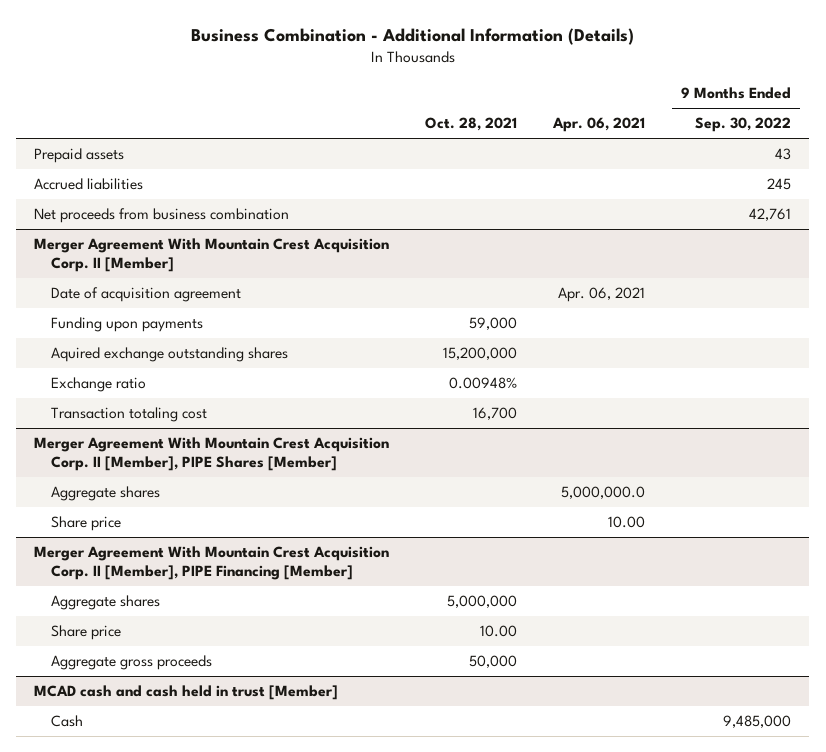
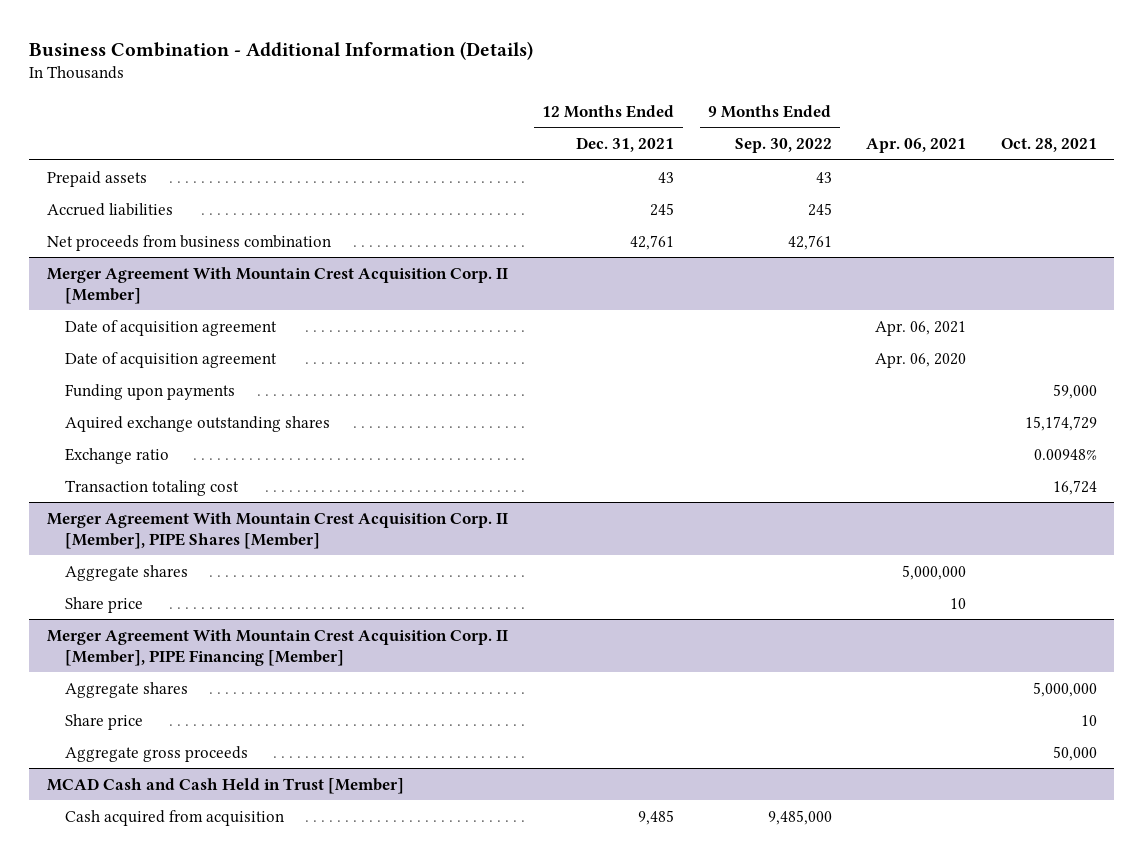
- | Oct. 28, 2021 | Apr. 06, 2021 | 9 Months Ended Sep. 30, 2022
+ | 12 Months Ended Dec. 31, 2021 | 9 Months Ended Sep. 30, 2022 | Apr. 06, 2021 | Oct. 28, 2021
@ Merger Agreement With Mountain Crest Acquisition Corp. II [Member]
+ Date of acquisition agreement | | | Apr. 06, 2020 |
- Aquired exchange outstanding shares | 15,200,000 | |
+ Aquired exchange outstanding shares | | | | 15,174,729
- Transaction totaling cost | 16,700 | |
+ Transaction totaling cost | | | | 16,724
@ Merger Agreement With Mountain Crest Acquisition Corp. II [Member], PIPE Shares [Member]
- Aggregate shares | | 5,000,000.0 |
- Share price | | 10.00 |
+ Aggregate shares | | | 5,000,000 |
+ Share price | | | 10 |
@ Merger Agreement With Mountain Crest Acquisition Corp. II [Member], PIPE Financing [Member]
- Share price | 10.00 | |
+ Share price | | | | 10
- MCAD cash and cash held in trust [Member]
- Cash | | | 9,485,000
+ MCAD Cash and Cash Held in Trust [Member]
+ Cash acquired from acquisition | 9,485 | 9,485,000 | |

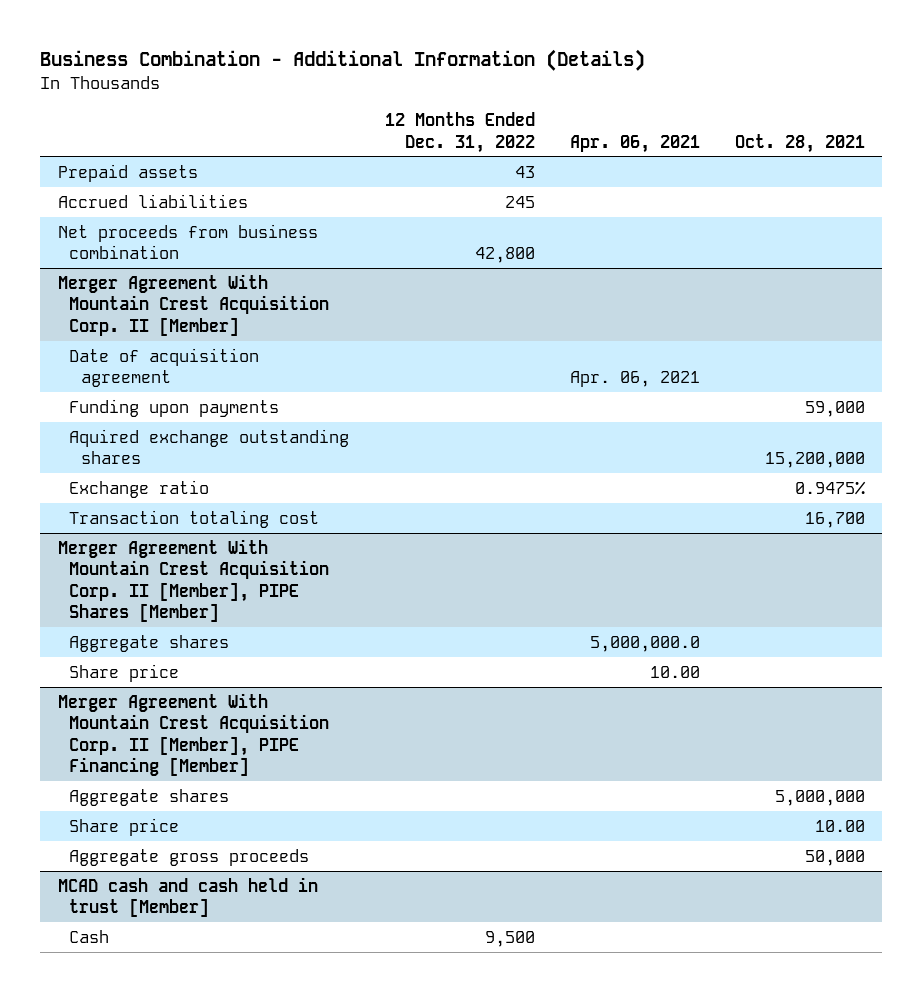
- | 12 Months Ended Dec. 31, 2021 | 9 Months Ended Sep. 30, 2022 | Apr. 06, 2021 | Oct. 28, 2021
+ | 12 Months Ended Dec. 31, 2022 | Apr. 06, 2021 | Oct. 28, 2021
@ Merger Agreement With Mountain Crest Acquisition Corp. II [Member]
- Date of acquisition agreement | | | Apr. 06, 2020 |
- Aquired exchange outstanding shares | | | | 15,174,729
- Exchange ratio | | | | 0.00948%
- Transaction totaling cost | | | | 16,724
+ Aquired exchange outstanding shares | | | 15,200,000
+ Exchange ratio | | | 0.9475%
+ Transaction totaling cost | | | 16,700
@ Merger Agreement With Mountain Crest Acquisition Corp. II [Member], PIPE Shares [Member]
- Aggregate shares | | | 5,000,000 |
- Share price | | | 10 |
+ Aggregate shares | | 5,000,000.0 |
+ Share price | | 10.00 |
@ Merger Agreement With Mountain Crest Acquisition Corp. II [Member], PIPE Financing [Member]
- Share price | | | | 10
+ Share price | | | 10.00
- MCAD Cash and Cash Held in Trust [Member]
- Cash acquired from acquisition | 9,485 | 9,485,000 | |
+ MCAD cash and cash held in trust [Member]
+ Cash | 9,500 | |

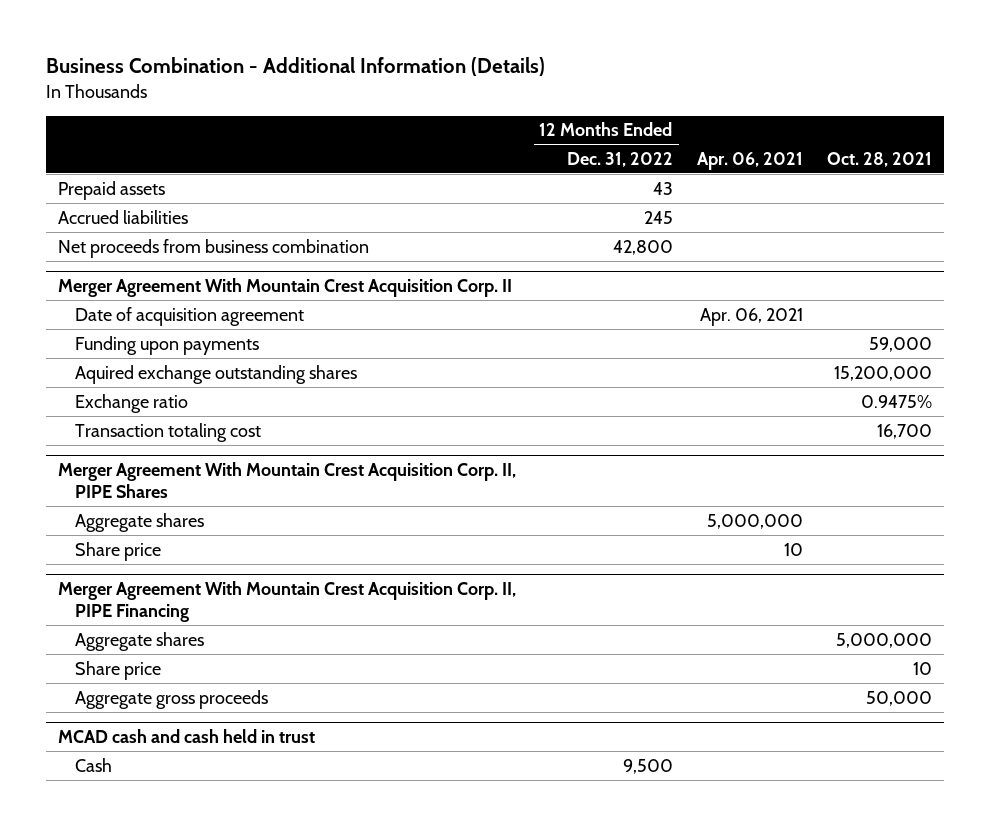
- Merger Agreement With Mountain Crest Acquisition Corp. II [Member]
+ Merger Agreement With Mountain Crest Acquisition Corp. II
- Merger Agreement With Mountain Crest Acquisition Corp. II [Member], PIPE Shares [Member]
- Aggregate shares | | 5,000,000.0 |
- Share price | | 10.00 |
- Merger Agreement With Mountain Crest Acquisition Corp. II [Member], PIPE Financing [Member]
+ Merger Agreement With Mountain Crest Acquisition Corp. II, PIPE Shares
+ Aggregate shares | | 5,000,000 |
+ Share price | | 10 |
+ Merger Agreement With Mountain Crest Acquisition Corp. II, PIPE Financing
- Share price | | | 10.00
+ Share price | | | 10
- MCAD cash and cash held in trust [Member]
+ MCAD cash and cash held in trust

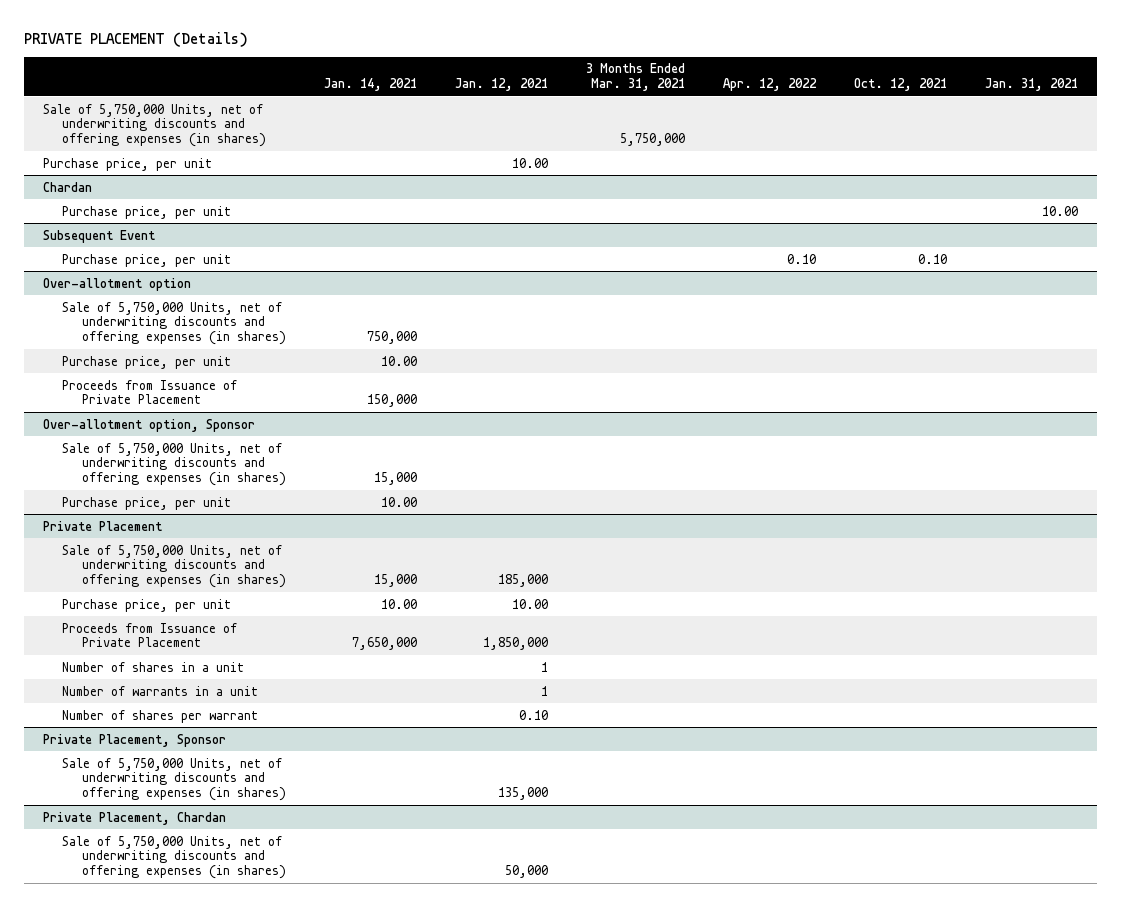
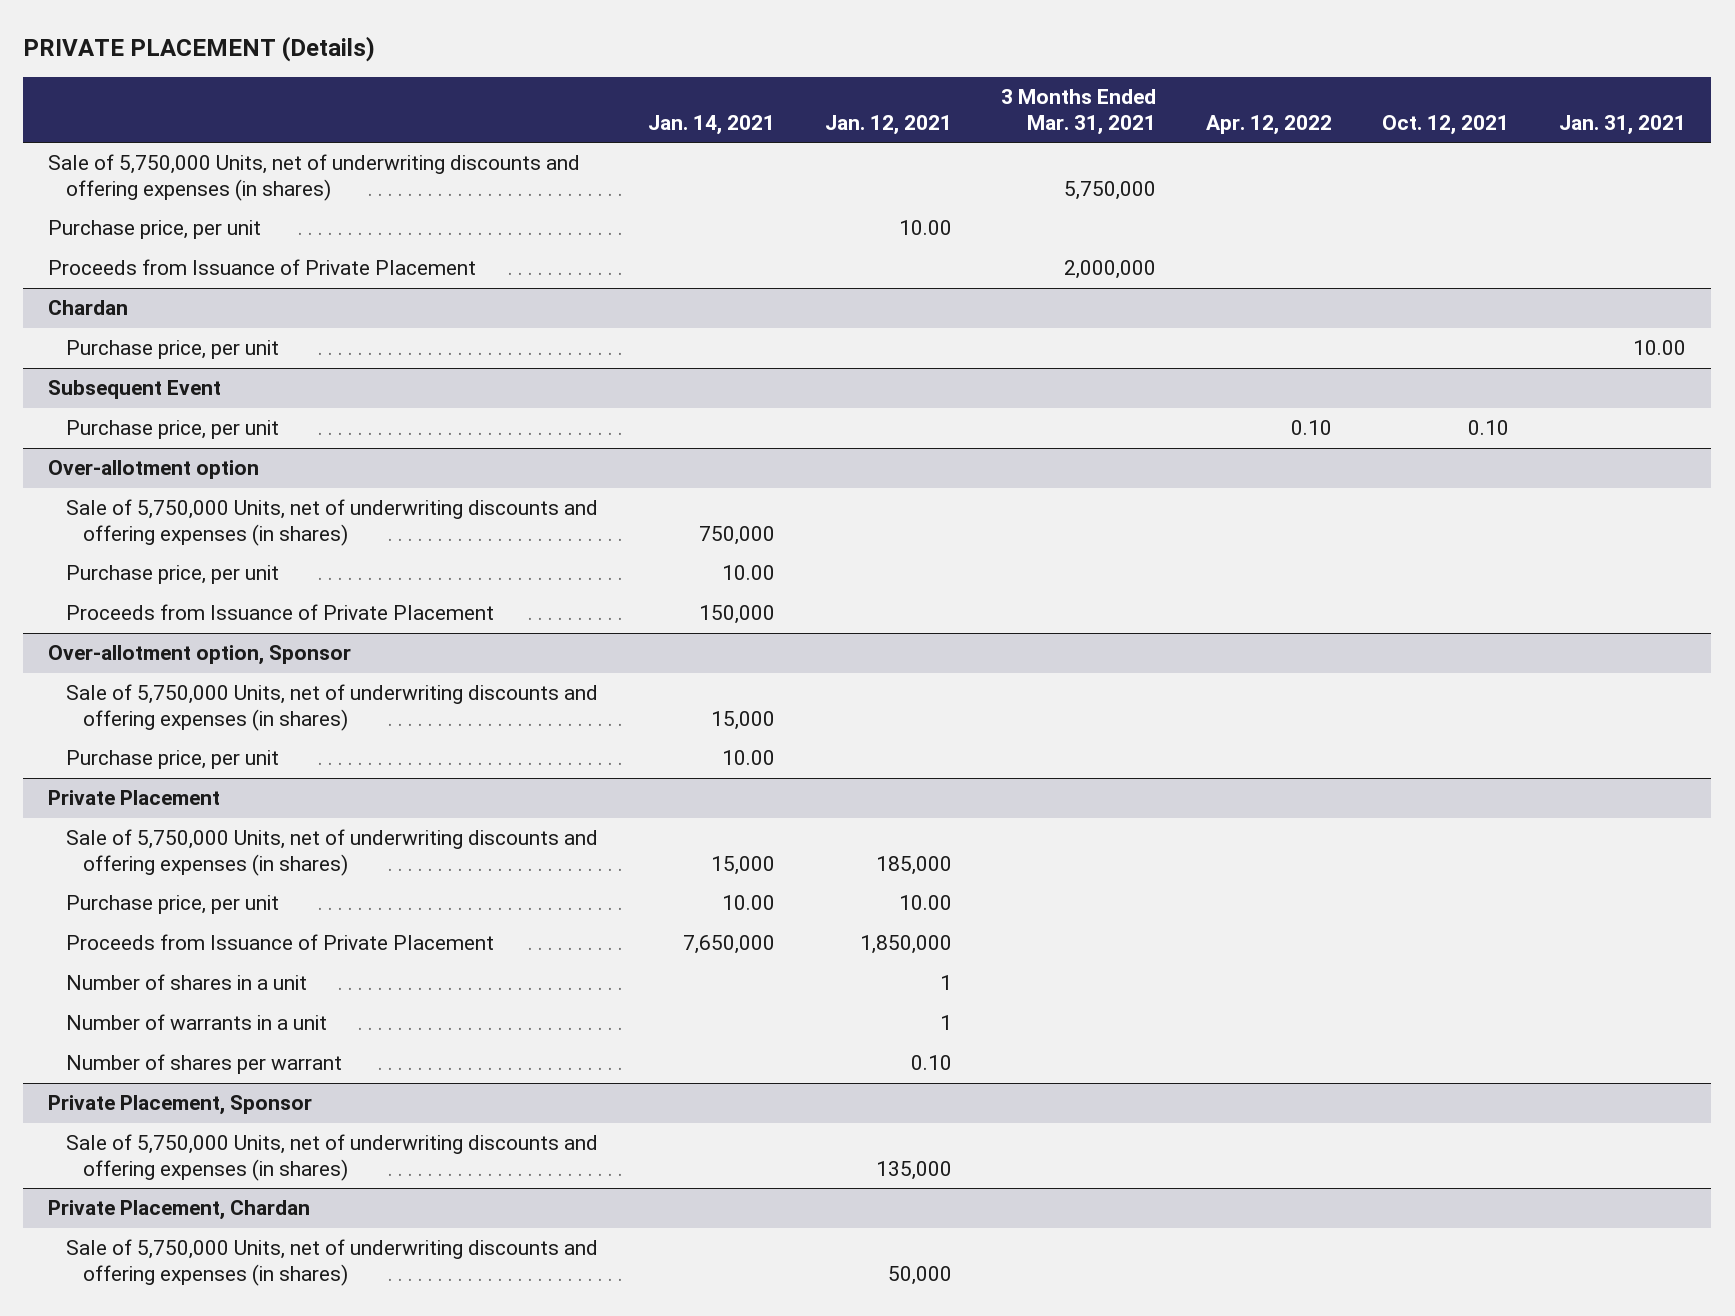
+ Proceeds from Issuance of Private Placement | | | 2,000,000 | | |

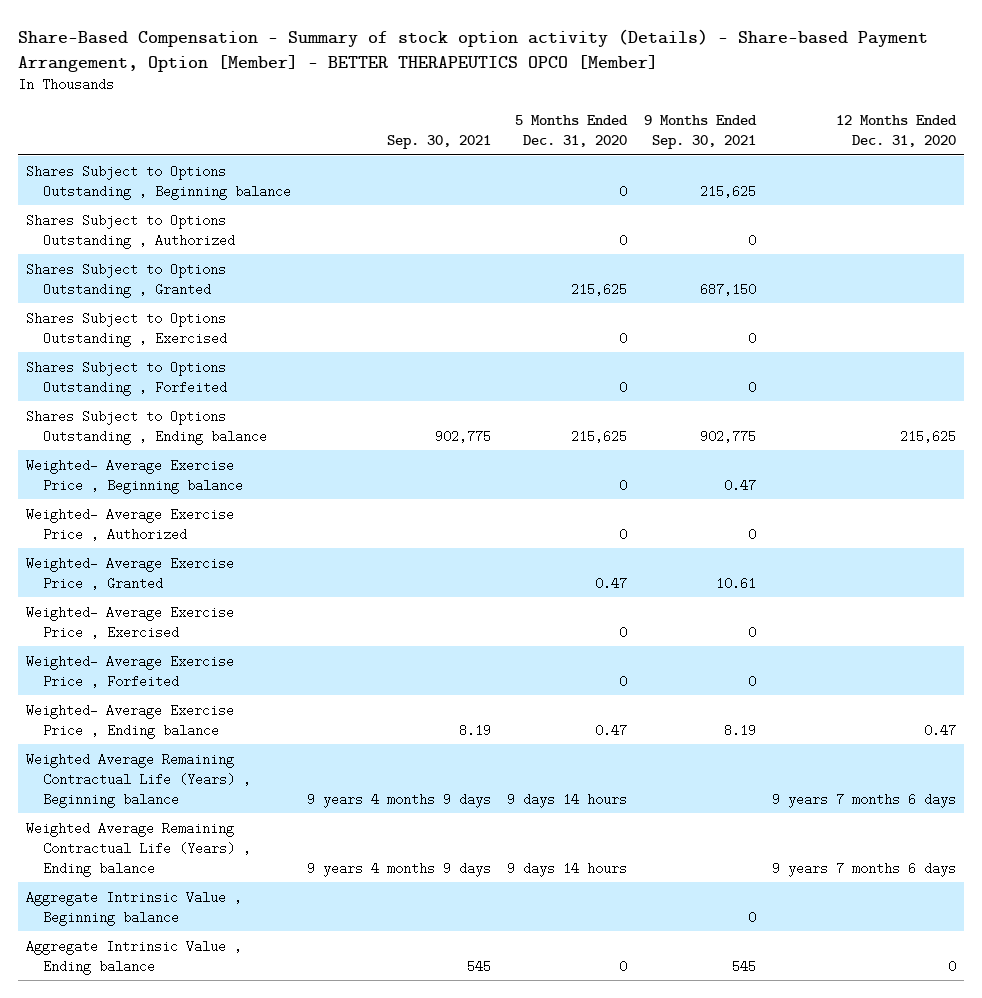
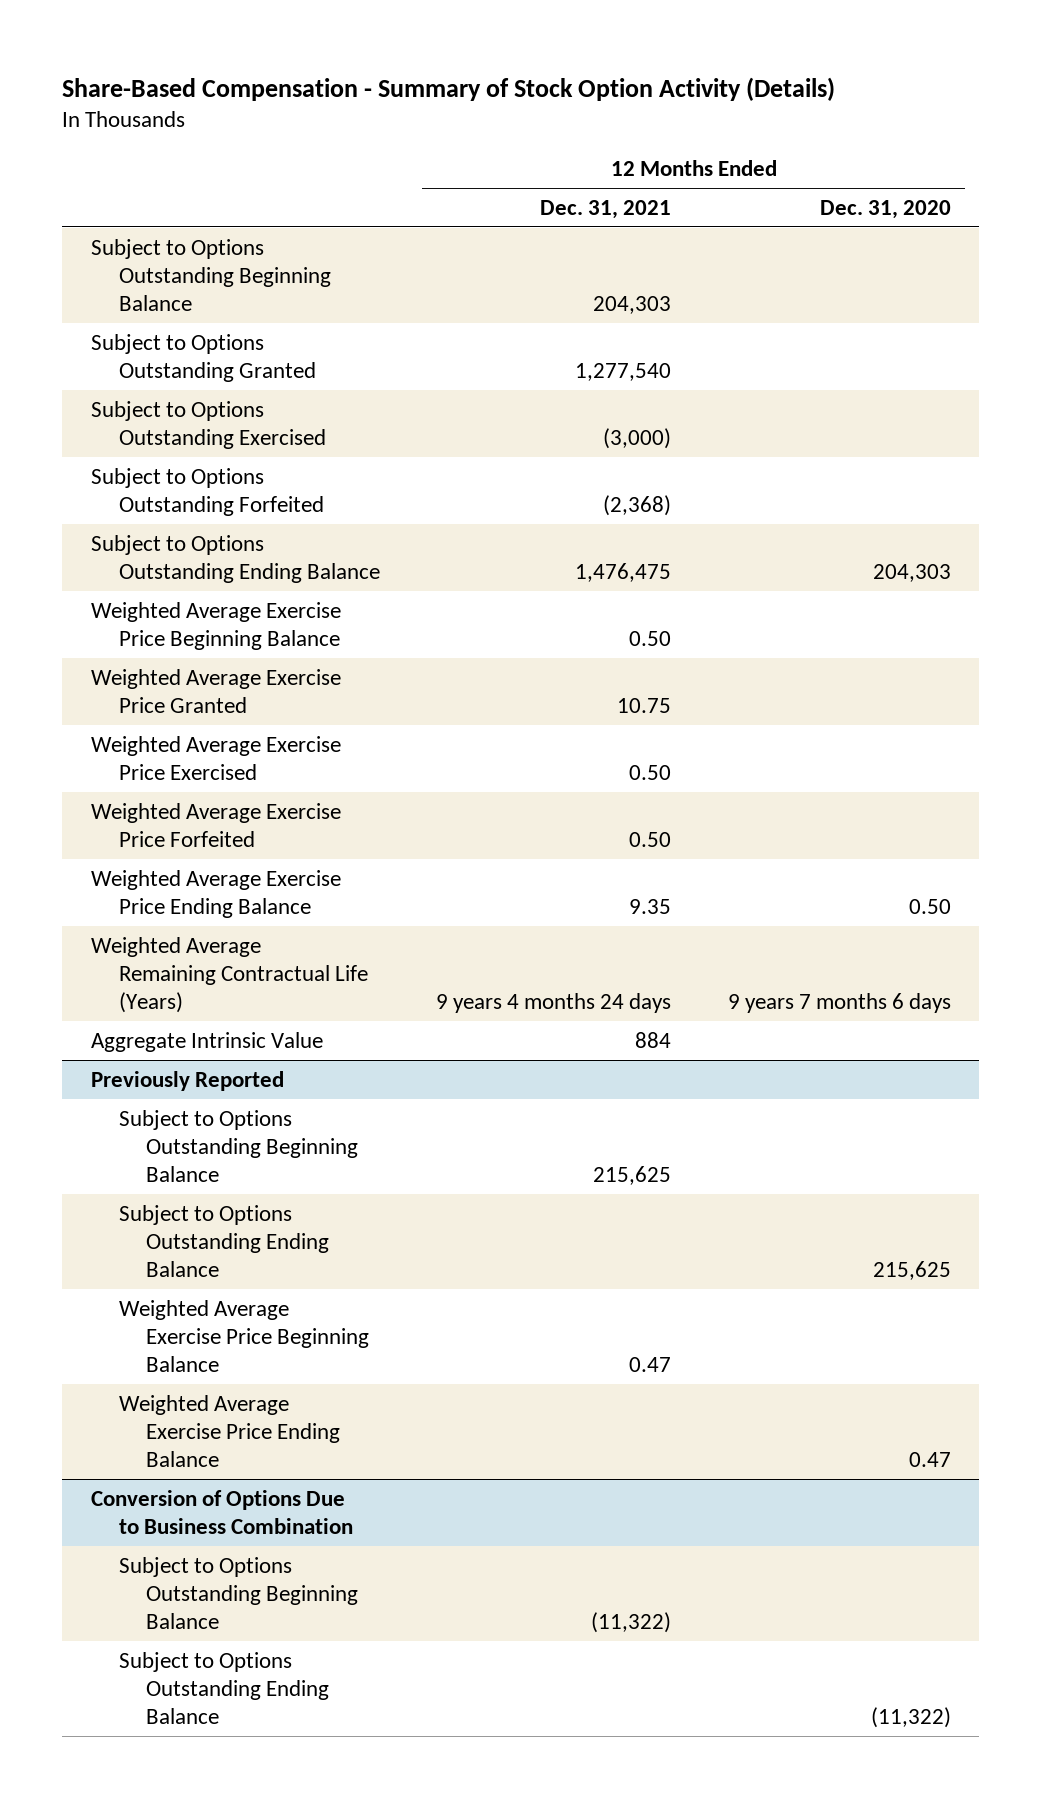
- Share-Based Compensation - Summary of stock option activity (Details) - Share-based Payment Arrangement, Option [Member] - BETTER THERAPEUTICS OPCO [Member]
+ Share-Based Compensation - Summary of Stock Option Activity (Details)
- | Sep. 30, 2021 | 5 Months Ended Dec. 31, 2020 | 9 Months Ended Sep. 30, 2021 | 12 Months Ended Dec. 31, 2020
+ | 12 Months Ended Dec. 31, 2021 | 12 Months Ended Dec. 31, 2020
- Shares Subject to Options Outstanding , Beginning balance | | 0 | 215,625 |
- Shares Subject to Options Outstanding , Authorized | | 0 | 0 |
- Shares Subject to Options Outstanding , Granted | | 215,625 | 687,150 |
- Shares Subject to Options Outstanding , Exercised | | 0 | 0 |
- Shares Subject to Options Outstanding , Forfeited | | 0 | 0 |
- Shares Subject to Options Outstanding , Ending balance | 902,775 | 215,625 | 902,775 | 215,625
- Weighted- Average Exercise Price , Beginning balance | | 0 | 0.47 |
- Weighted- Average Exercise Price , Authorized | | 0 | 0 |
- Weighted- Average Exercise Price , Granted | | 0.47 | 10.61 |
- Weighted- Average Exercise Price , Exercised | | 0 | 0 |
- Weighted- Average Exercise Price , Forfeited | | 0 | 0 |
- Weighted- Average Exercise Price , Ending balance | 8.19 | 0.47 | 8.19 | 0.47
- Weighted Average Remaining Contractual Life (Years) , Beginning balance | 9 years 4 months 9 days | 9 days 14 hours | | 9 years 7 months 6 days
- Weighted Average Remaining Contractual Life (Years) , Ending balance | 9 years 4 months 9 days | 9 days 14 hours | | 9 years 7 months 6 days
- Aggregate Intrinsic Value , Beginning balance | | | 0 |
- Aggregate Intrinsic Value , Ending balance | 545 | 0 | 545 | 0
+ Subject to Options Outstanding Beginning Balance | 204,303 |
+ Subject to Options Outstanding Granted | 1,277,540 |
+ Subject to Options Outstanding Exercised | (3,000) |
+ Subject to Options Outstanding Forfeited | (2,368) |
+ Subject to Options Outstanding Ending Balance | 1,476,475 | 204,303
+ Weighted Average Exercise Price Beginning Balance | 0.50 |
+ Weighted Average Exercise Price Granted | 10.75 |
+ Weighted Average Exercise Price Exercised | 0.50 |
+ Weighted Average Exercise Price Forfeited | 0.50 |
+ Weighted Average Exercise Price Ending Balance | 9.35 | 0.50
+ Weighted Average Remaining Contractual Life (Years) | 9 years 4 months 24 days | 9 years 7 months 6 days
+ Aggregate Intrinsic Value | 884 |
+ Previously Reported
+ Subject to Options Outstanding Beginning Balance | 215,625 |
+ Subject to Options Outstanding Ending Balance | | 215,625
+ Weighted Average Exercise Price Beginning Balance | 0.47 |
+ Weighted Average Exercise Price Ending Balance | | 0.47
+ Conversion of Options Due to Business Combination
+ Subject to Options Outstanding Beginning Balance | (11,322) |
+ Subject to Options Outstanding Ending Balance | | (11,322)

